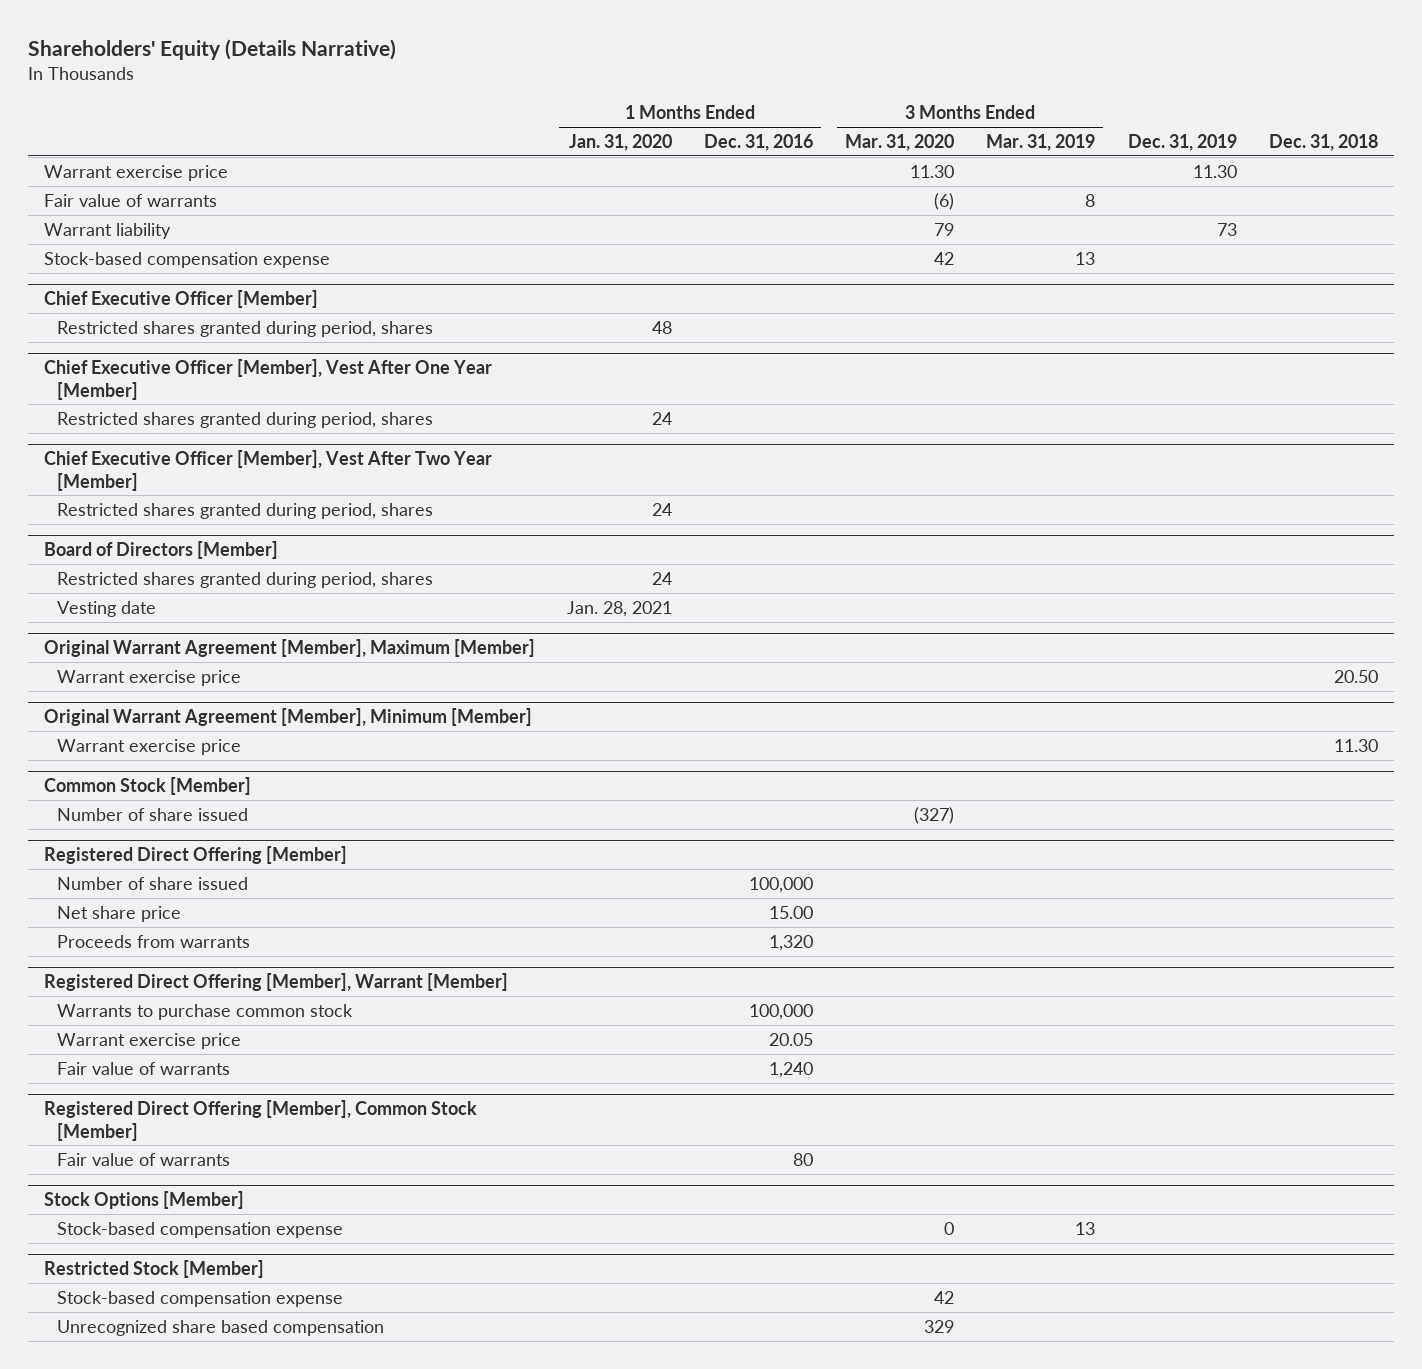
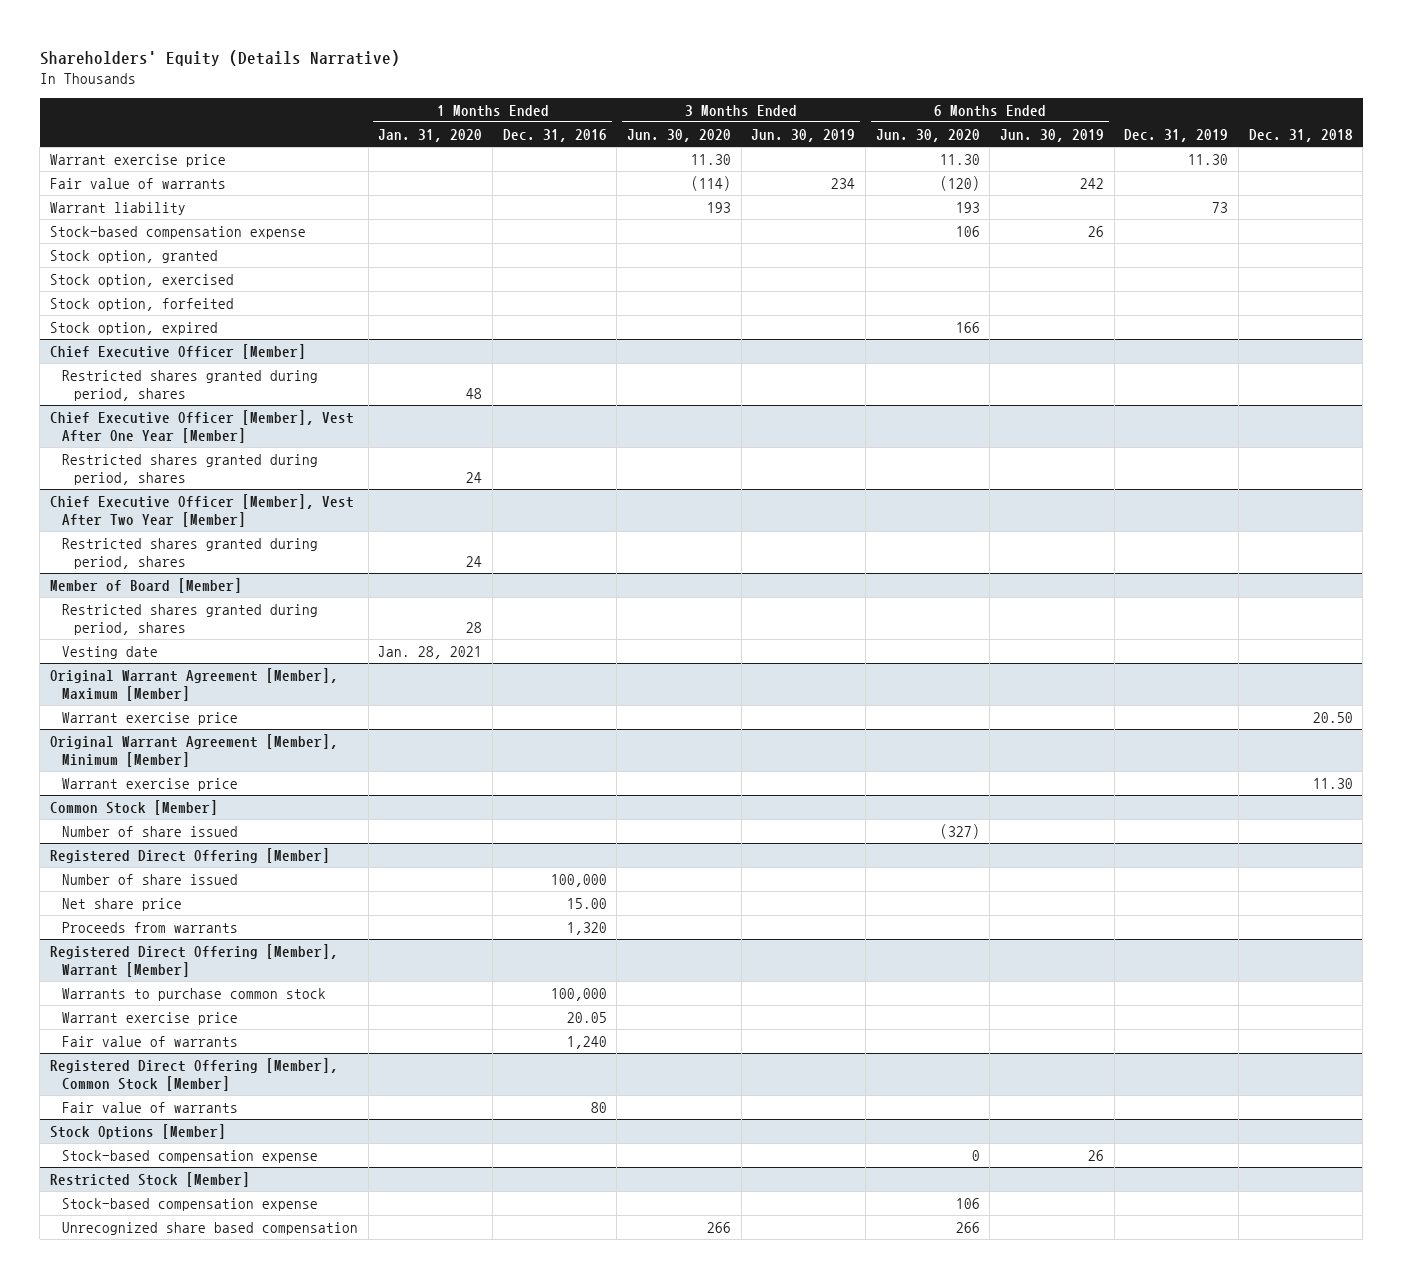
- | 1 Months Ended Jan. 31, 2020 | 1 Months Ended Dec. 31, 2016 | 3 Months Ended Mar. 31, 2020 | 3 Months Ended Mar. 31, 2019 | Dec. 31, 2019 | Dec. 31, 2018
+ | 1 Months Ended Jan. 31, 2020 | 1 Months Ended Dec. 31, 2016 | 3 Months Ended Jun. 30, 2020 | 3 Months Ended Jun. 30, 2019 | 6 Months Ended Jun. 30, 2020 | 6 Months Ended Jun. 30, 2019 | Dec. 31, 2019 | Dec. 31, 2018
+ Stock option, granted
+ Stock option, exercised
+ Stock option, forfeited
+ Stock option, expired | | | | | 166 | | |
- Board of Directors [Member]
- Restricted shares granted during period, shares | 24 | | | | |
+ Member of Board [Member]
+ Restricted shares granted during period, shares | 28 | | | | | | |

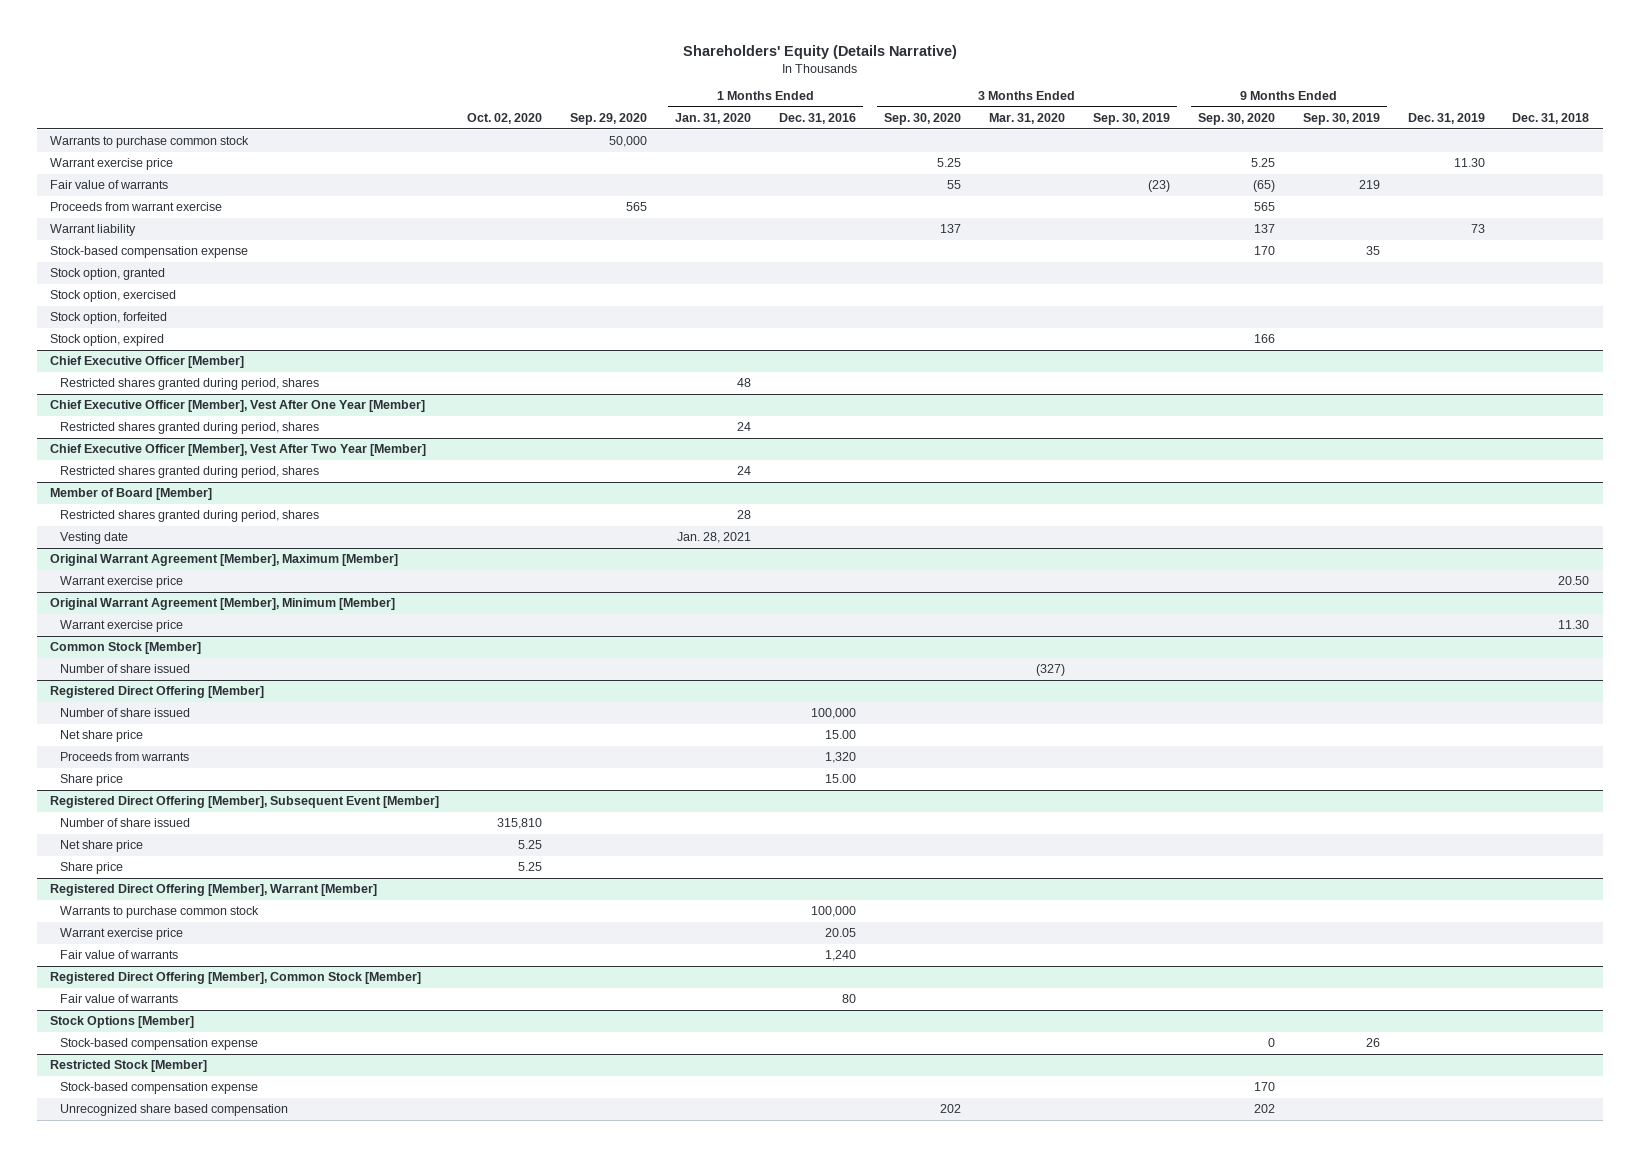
- | 1 Months Ended Jan. 31, 2020 | 1 Months Ended Dec. 31, 2016 | 3 Months Ended Jun. 30, 2020 | 3 Months Ended Jun. 30, 2019 | 6 Months Ended Jun. 30, 2020 | 6 Months Ended Jun. 30, 2019 | Dec. 31, 2019 | Dec. 31, 2018
+ | Oct. 02, 2020 | Sep. 29, 2020 | 1 Months Ended Jan. 31, 2020 | 1 Months Ended Dec. 31, 2016 | 3 Months Ended Sep. 30, 2020 | 3 Months Ended Mar. 31, 2020 | 3 Months Ended Sep. 30, 2019 | 9 Months Ended Sep. 30, 2020 | 9 Months Ended Sep. 30, 2019 | Dec. 31, 2019 | Dec. 31, 2018
+ Warrants to purchase common stock | | 50,000 | | | | | | | | |
+ Proceeds from warrant exercise | | 565 | | | | | | 565 | | |
@ Registered Direct Offering [Member]
+ Share price | | | | 15.00 | | | | | | |
+ Registered Direct Offering [Member], Subsequent Event [Member]
+ Number of share issued | 315,810 | | | | | | | | | |
+ Net share price | 5.25 | | | | | | | | | |
+ Share price | 5.25 | | | | | | | | | |

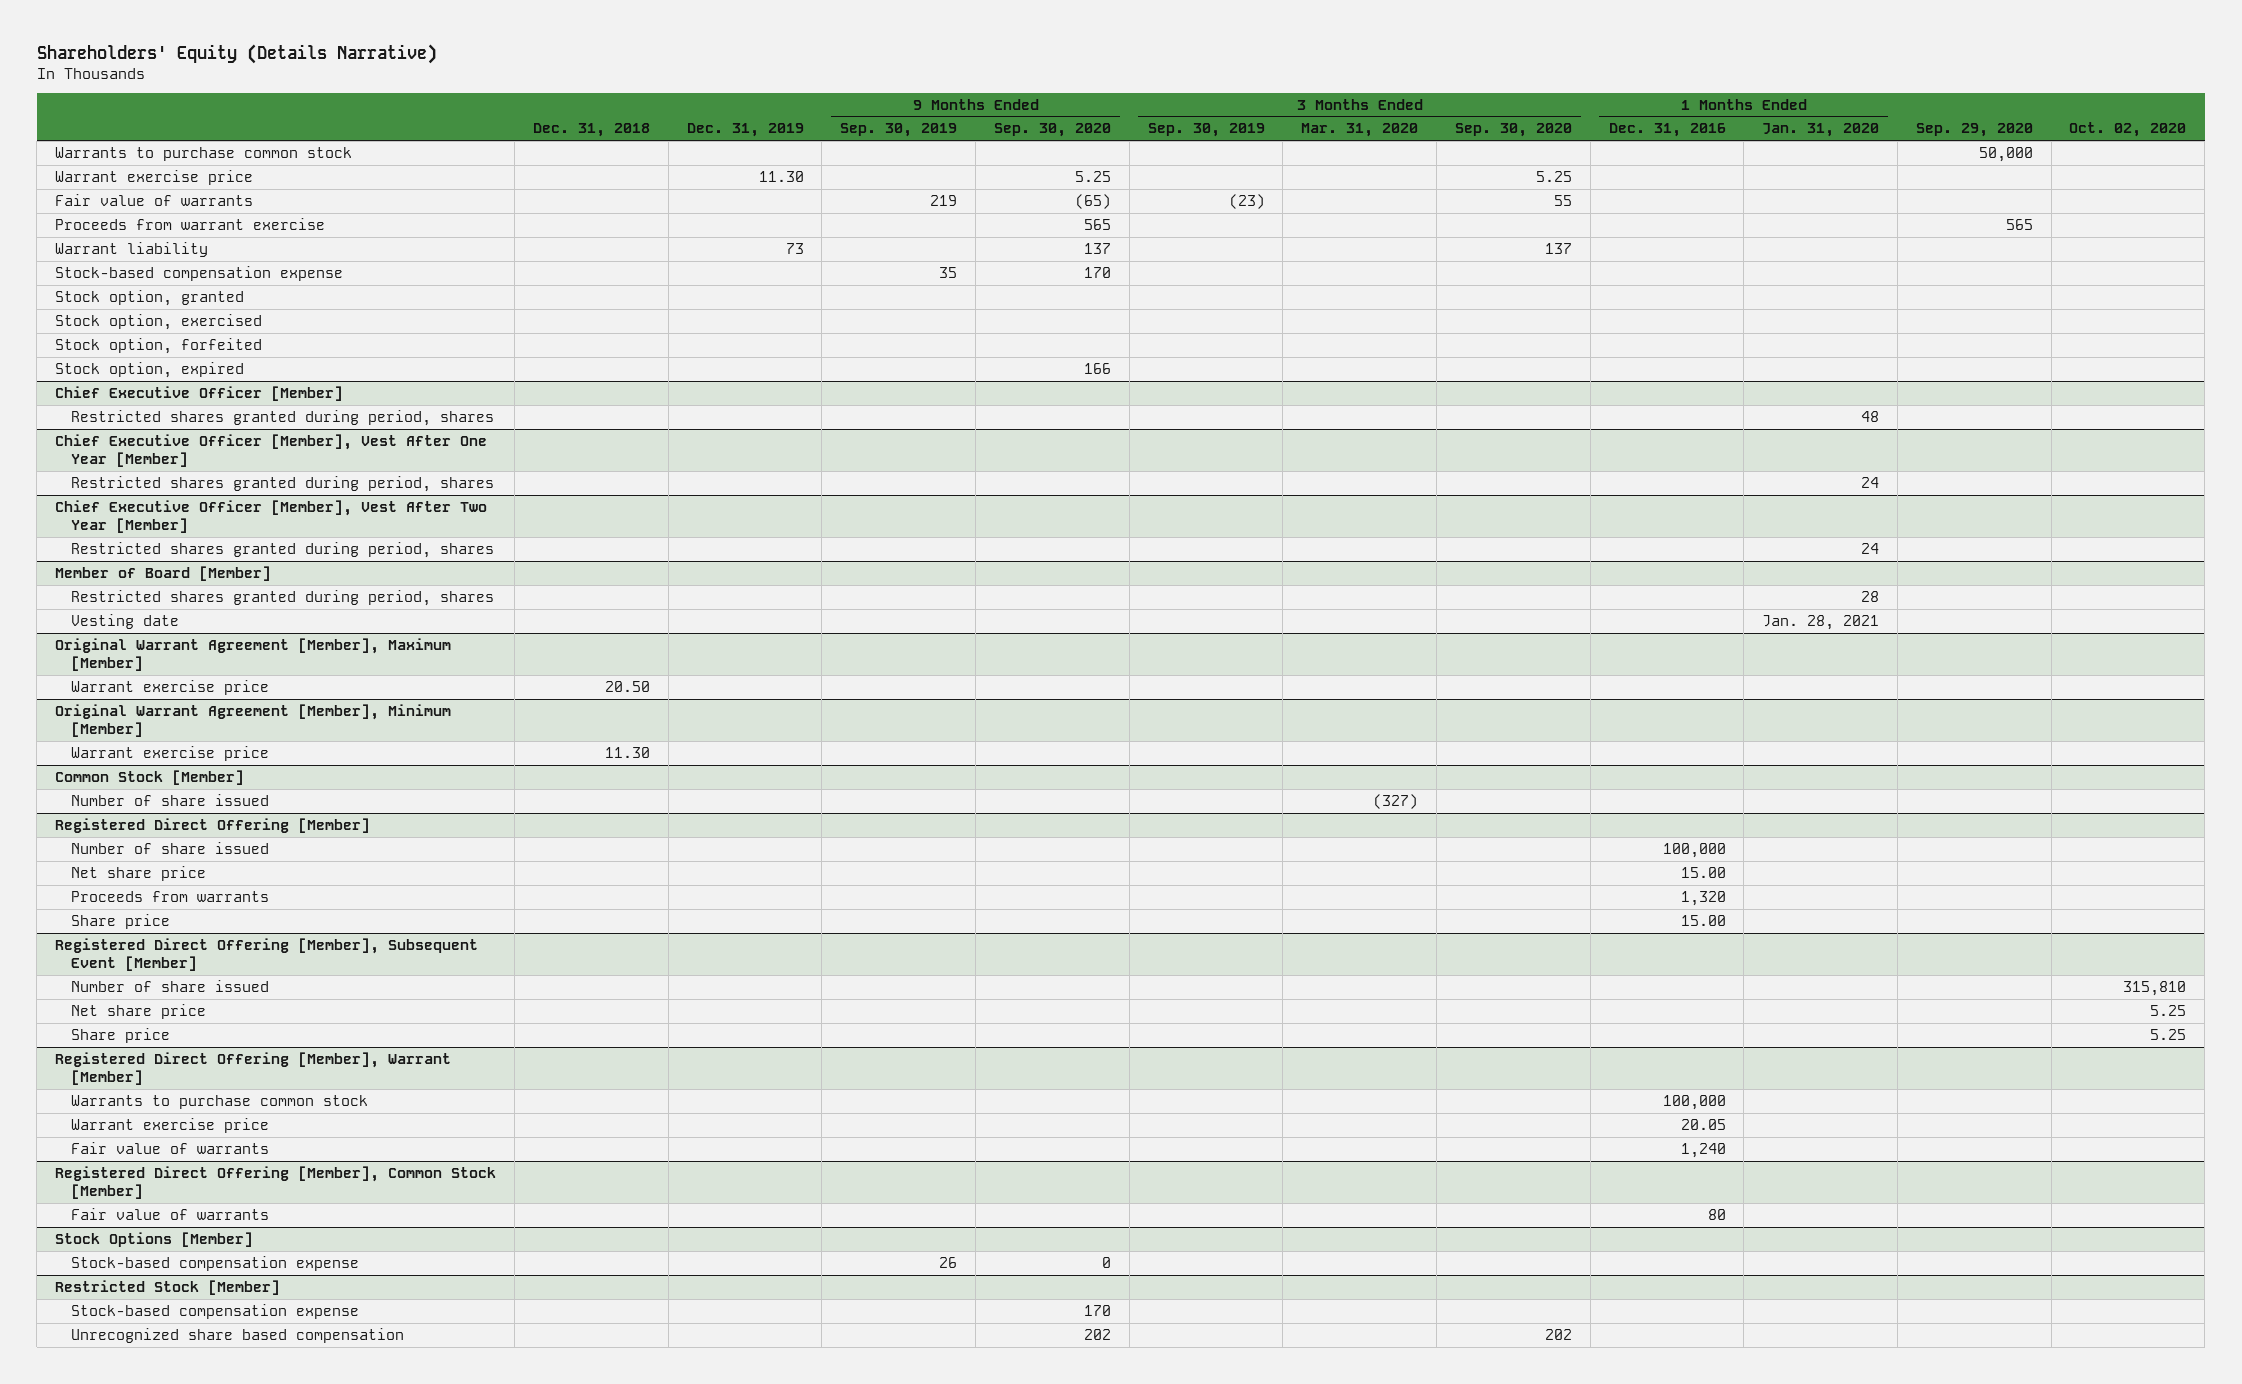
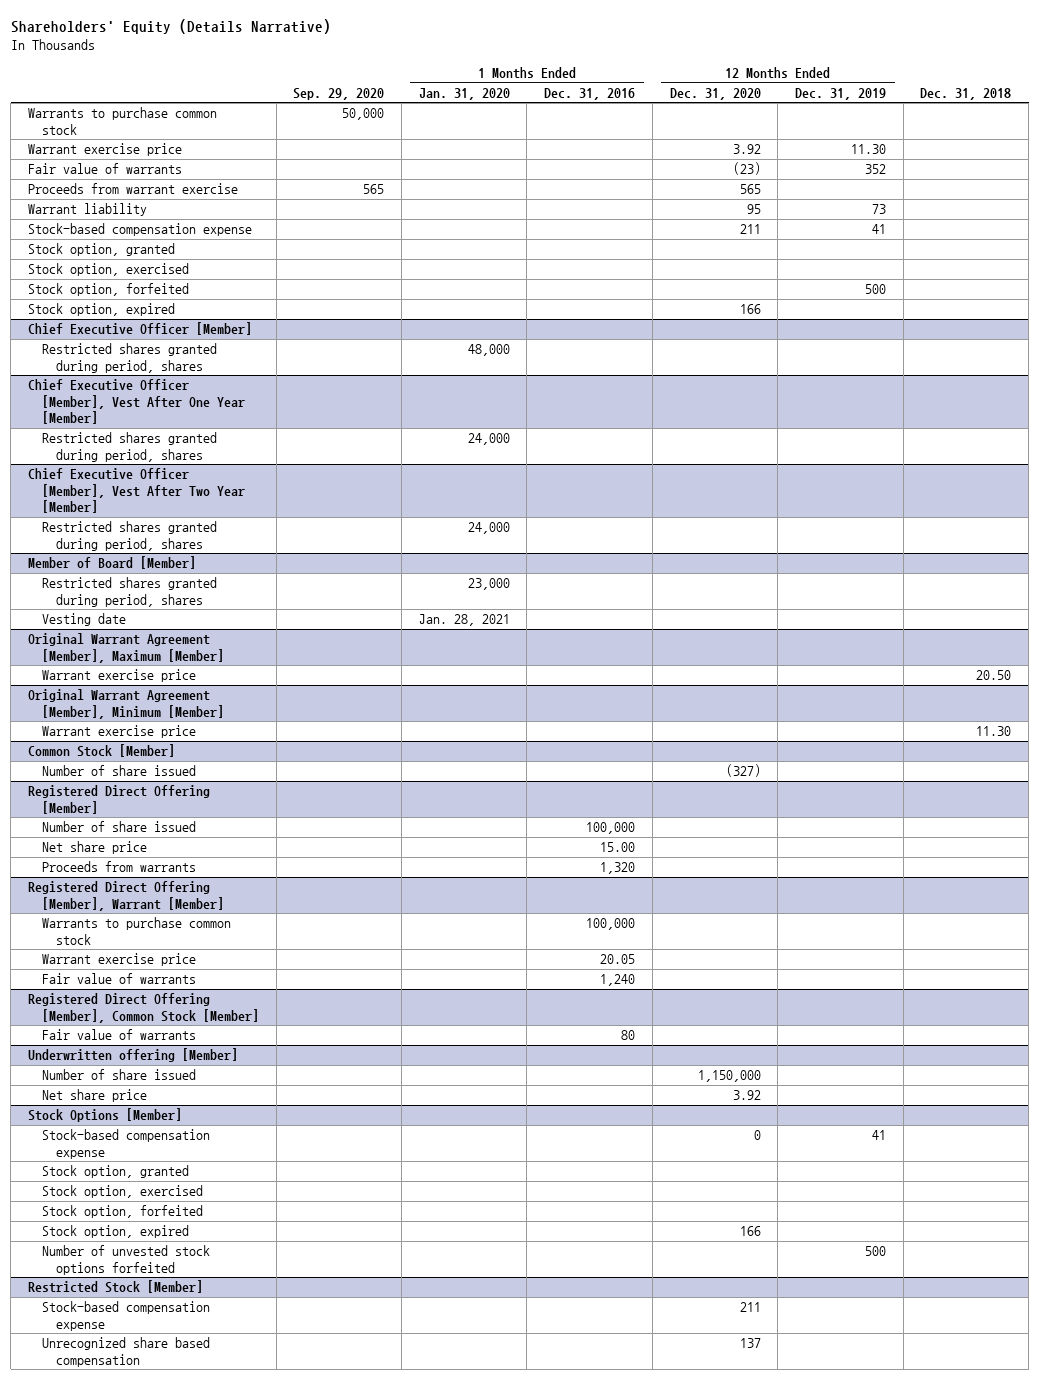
- | Dec. 31, 2018 | Dec. 31, 2019 | 9 Months Ended Sep. 30, 2019 | 9 Months Ended Sep. 30, 2020 | 3 Months Ended Sep. 30, 2019 | 3 Months Ended Mar. 31, 2020 | 3 Months Ended Sep. 30, 2020 | 1 Months Ended Dec. 31, 2016 | 1 Months Ended Jan. 31, 2020 | Sep. 29, 2020 | Oct. 02, 2020
+ | Sep. 29, 2020 | 1 Months Ended Jan. 31, 2020 | 1 Months Ended Dec. 31, 2016 | 12 Months Ended Dec. 31, 2020 | 12 Months Ended Dec. 31, 2019 | Dec. 31, 2018
@ Chief Executive Officer [Member]
- Restricted shares granted during period, shares | | | | | | | | | 48 | |
+ Restricted shares granted during period, shares | | 48,000 | | | |
@ Chief Executive Officer [Member], Vest After One Year [Member]
- Restricted shares granted during period, shares | | | | | | | | | 24 | |
+ Restricted shares granted during period, shares | | 24,000 | | | |
@ Chief Executive Officer [Member], Vest After Two Year [Member]
- Restricted shares granted during period, shares | | | | | | | | | 24 | |
+ Restricted shares granted during period, shares | | 24,000 | | | |
@ Member of Board [Member]
- Restricted shares granted during period, shares | | | | | | | | | 28 | |
+ Restricted shares granted during period, shares | | 23,000 | | | |
@ Registered Direct Offering [Member]
- Share price | | | | | | | | 15.00 | | |
- Registered Direct Offering [Member], Subsequent Event [Member]
- Number of share issued | | | | | | | | | | | 315,810
- Net share price | | | | | | | | | | | 5.25
- Share price | | | | | | | | | | | 5.25
+ Underwritten offering [Member]
+ Number of share issued | | | | 1,150,000 | |
+ Net share price | | | | 3.92 | |
@ Stock Options [Member]
+ Stock option, granted
+ Stock option, exercised
+ Stock option, forfeited
+ Stock option, expired | | | | 166 | |
+ Number of unvested stock options forfeited | | | | | 500 |

